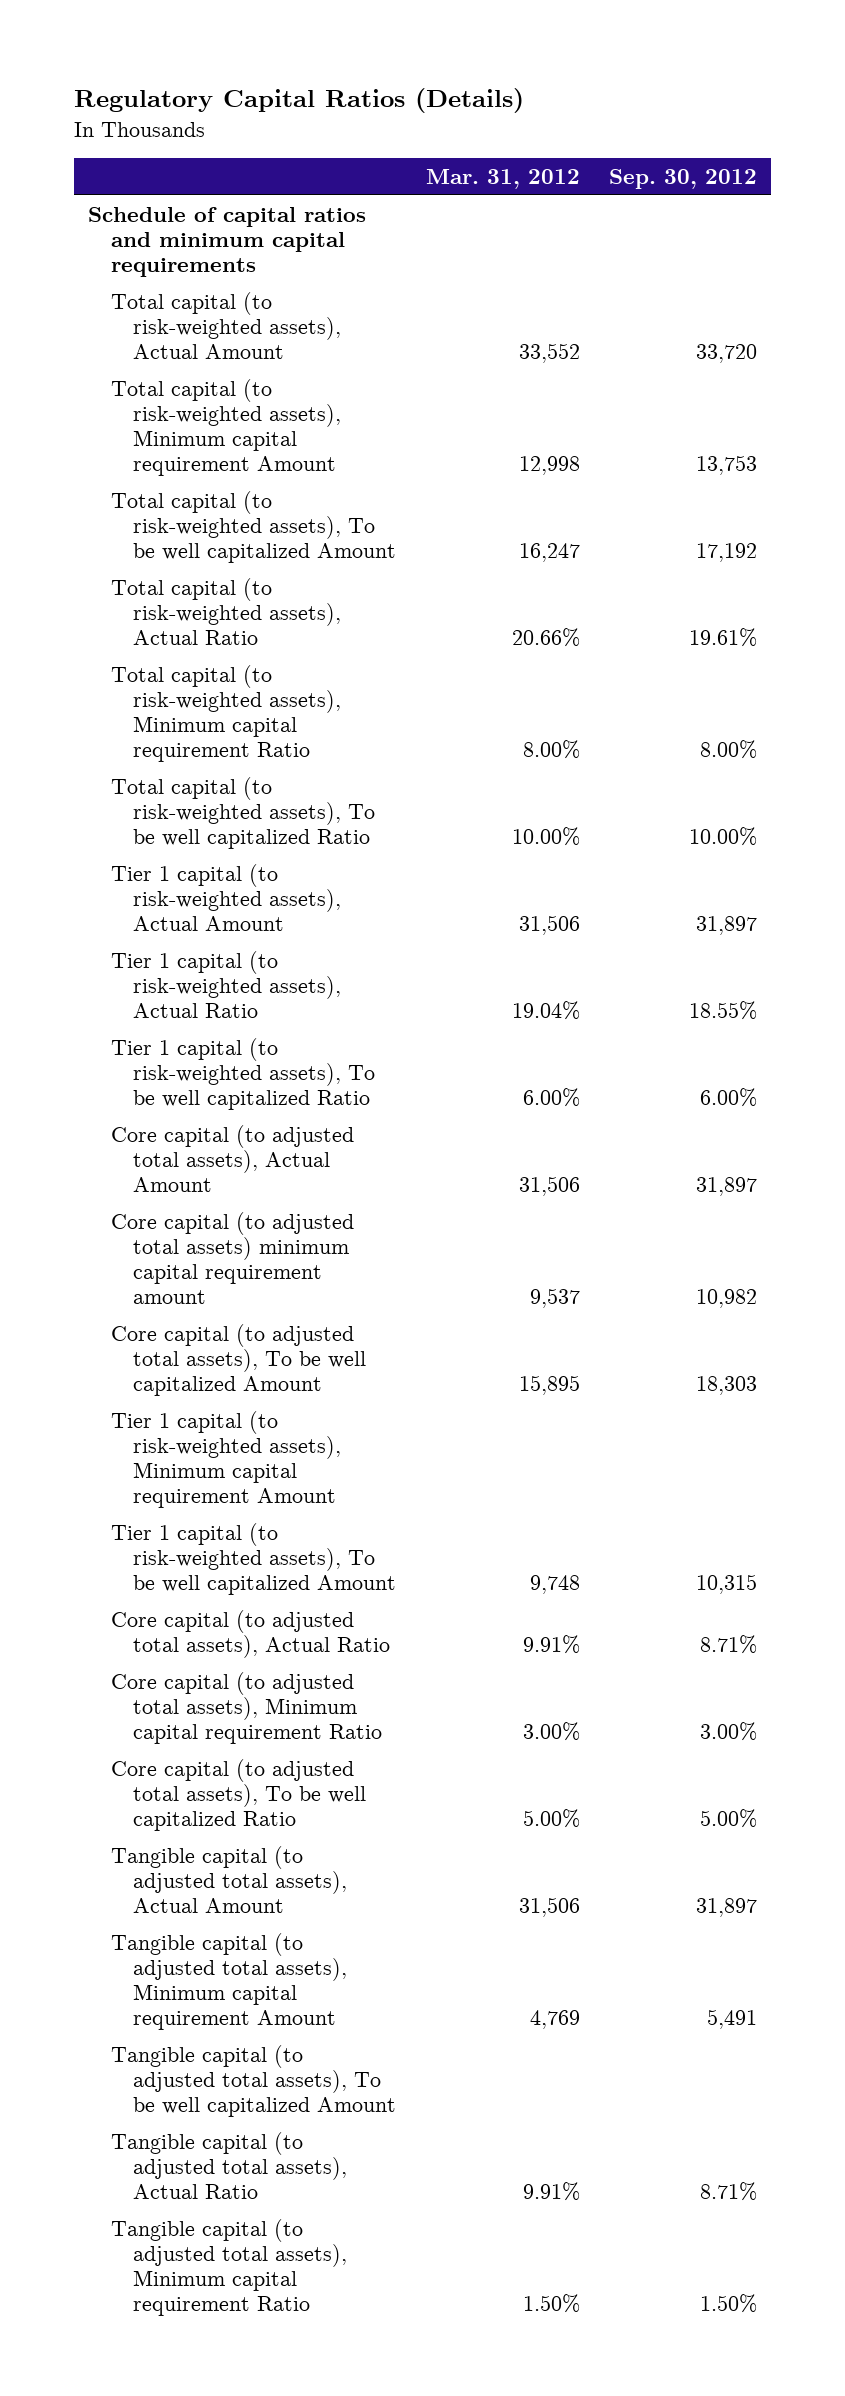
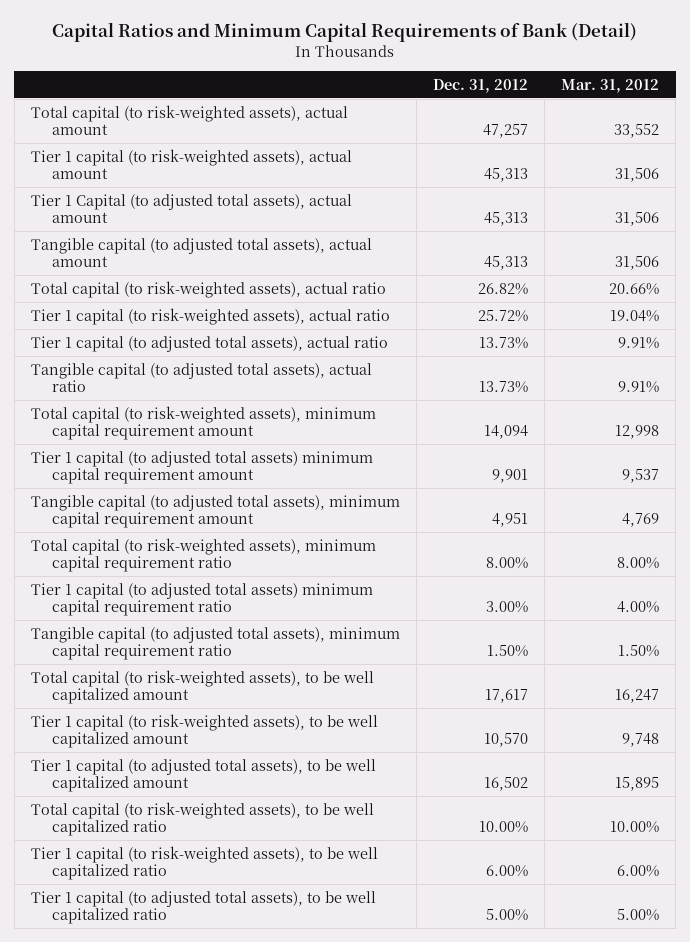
- Regulatory Capital Ratios (Details)
+ Capital Ratios and Minimum Capital Requirements of Bank (Detail)
- | Mar. 31, 2012 | Sep. 30, 2012
+ | Dec. 31, 2012 | Mar. 31, 2012
- Schedule of capital ratios and minimum capital requirements
- Total capital (to risk-weighted assets), Actual Amount | 33,552 | 33,720
- Total capital (to risk-weighted assets), Minimum capital requirement Amount | 12,998 | 13,753
- Total capital (to risk-weighted assets), To be well capitalized Amount | 16,247 | 17,192
- Total capital (to risk-weighted assets), Actual Ratio | 20.66% | 19.61%
- Total capital (to risk-weighted assets), Minimum capital requirement Ratio | 8.00% | 8.00%
- Total capital (to risk-weighted assets), To be well capitalized Ratio | 10.00% | 10.00%
- Tier 1 capital (to risk-weighted assets), Actual Amount | 31,506 | 31,897
- Tier 1 capital (to risk-weighted assets), Actual Ratio | 19.04% | 18.55%
- Tier 1 capital (to risk-weighted assets), To be well capitalized Ratio | 6.00% | 6.00%
- Core capital (to adjusted total assets), Actual Amount | 31,506 | 31,897
- Core capital (to adjusted total assets) minimum capital requirement amount | 9,537 | 10,982
- Core capital (to adjusted total assets), To be well capitalized Amount | 15,895 | 18,303
- Tier 1 capital (to risk-weighted assets), Minimum capital requirement Amount
- Tier 1 capital (to risk-weighted assets), To be well capitalized Amount | 9,748 | 10,315
- Core capital (to adjusted total assets), Actual Ratio | 9.91% | 8.71%
- Core capital (to adjusted total assets), Minimum capital requirement Ratio | 3.00% | 3.00%
- Core capital (to adjusted total assets), To be well capitalized Ratio | 5.00% | 5.00%
- Tangible capital (to adjusted total assets), Actual Amount | 31,506 | 31,897
- Tangible capital (to adjusted total assets), Minimum capital requirement Amount | 4,769 | 5,491
- Tangible capital (to adjusted total assets), To be well capitalized Amount
- Tangible capital (to adjusted total assets), Actual Ratio | 9.91% | 8.71%
- Tangible capital (to adjusted total assets), Minimum capital requirement Ratio | 1.50% | 1.50%
+ Total capital (to risk-weighted assets), actual amount | 47,257 | 33,552
+ Tier 1 capital (to risk-weighted assets), actual amount | 45,313 | 31,506
+ Tier 1 Capital (to adjusted total assets), actual amount | 45,313 | 31,506
+ Tangible capital (to adjusted total assets), actual amount | 45,313 | 31,506
+ Total capital (to risk-weighted assets), actual ratio | 26.82% | 20.66%
+ Tier 1 capital (to risk-weighted assets), actual ratio | 25.72% | 19.04%
+ Tier 1 capital (to adjusted total assets), actual ratio | 13.73% | 9.91%
+ Tangible capital (to adjusted total assets), actual ratio | 13.73% | 9.91%
+ Total capital (to risk-weighted assets), minimum capital requirement amount | 14,094 | 12,998
+ Tier 1 capital (to adjusted total assets) minimum capital requirement amount | 9,901 | 9,537
+ Tangible capital (to adjusted total assets), minimum capital requirement amount | 4,951 | 4,769
+ Total capital (to risk-weighted assets), minimum capital requirement ratio | 8.00% | 8.00%
+ Tier 1 capital (to adjusted total assets) minimum capital requirement ratio | 3.00% | 4.00%
+ Tangible capital (to adjusted total assets), minimum capital requirement ratio | 1.50% | 1.50%
+ Total capital (to risk-weighted assets), to be well capitalized amount | 17,617 | 16,247
+ Tier 1 capital (to risk-weighted assets), to be well capitalized amount | 10,570 | 9,748
+ Tier 1 capital (to adjusted total assets), to be well capitalized amount | 16,502 | 15,895
+ Total capital (to risk-weighted assets), to be well capitalized ratio | 10.00% | 10.00%
+ Tier 1 capital (to risk-weighted assets), to be well capitalized ratio | 6.00% | 6.00%
+ Tier 1 capital (to adjusted total assets), to be well capitalized ratio | 5.00% | 5.00%

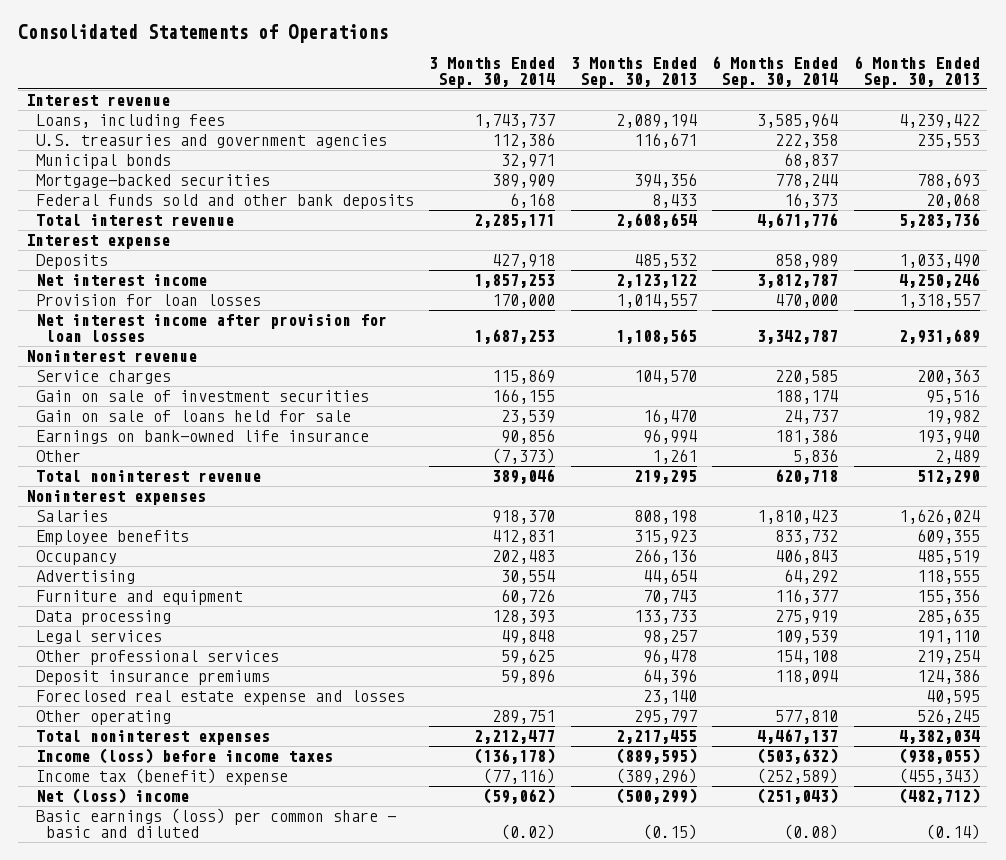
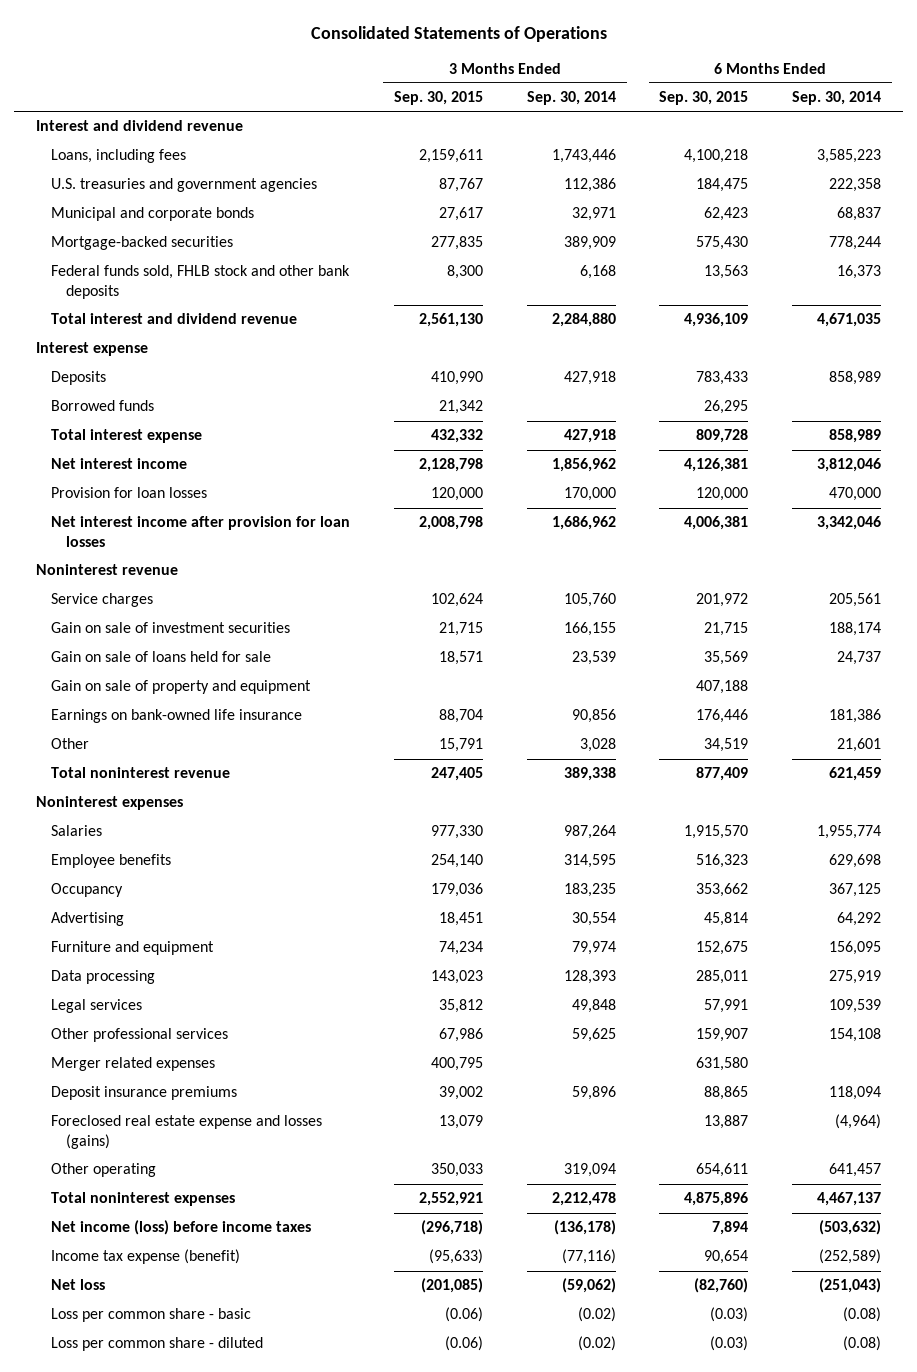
- | 3 Months Ended Sep. 30, 2014 | 3 Months Ended Sep. 30, 2013 | 6 Months Ended Sep. 30, 2014 | 6 Months Ended Sep. 30, 2013
+ | 3 Months Ended Sep. 30, 2015 | 3 Months Ended Sep. 30, 2014 | 6 Months Ended Sep. 30, 2015 | 6 Months Ended Sep. 30, 2014
- Interest revenue
- Loans, including fees | 1,743,737 | 2,089,194 | 3,585,964 | 4,239,422
+ Interest and dividend revenue
+ Loans, including fees | 2,159,611 | 1,743,446 | 4,100,218 | 3,585,223
- Municipal bonds | 32,971 | | 68,837 |
+ Municipal and corporate bonds | 27,617 | 32,971 | 62,423 | 68,837
- Federal funds sold and other bank deposits | 6,168 | 8,433 | 16,373 | 20,068
- Total interest revenue | 2,285,171 | 2,608,654 | 4,671,776 | 5,283,736
+ Federal funds sold, FHLB stock and other bank deposits | 8,300 | 6,168 | 13,563 | 16,373
+ Total interest and dividend revenue | 2,561,130 | 2,284,880 | 4,936,109 | 4,671,035
- Net interest income | 1,857,253 | 2,123,122 | 3,812,787 | 4,250,246
+ Borrowed funds | 21,342 | | 26,295 |
+ Total interest expense | 432,332 | 427,918 | 809,728 | 858,989
+ Net interest income | 2,128,798 | 1,856,962 | 4,126,381 | 3,812,046
- Net interest income after provision for loan losses | 1,687,253 | 1,108,565 | 3,342,787 | 2,931,689
+ Net interest income after provision for loan losses | 2,008,798 | 1,686,962 | 4,006,381 | 3,342,046
- Service charges | 115,869 | 104,570 | 220,585 | 200,363
+ Service charges | 102,624 | 105,760 | 201,972 | 205,561
+ Gain on sale of property and equipment | | | 407,188 |
- Other | (7,373) | 1,261 | 5,836 | 2,489
- Total noninterest revenue | 389,046 | 219,295 | 620,718 | 512,290
+ Other | 15,791 | 3,028 | 34,519 | 21,601
+ Total noninterest revenue | 247,405 | 389,338 | 877,409 | 621,459
- Salaries | 918,370 | 808,198 | 1,810,423 | 1,626,024
- Employee benefits | 412,831 | 315,923 | 833,732 | 609,355
- Occupancy | 202,483 | 266,136 | 406,843 | 485,519
+ Salaries | 977,330 | 987,264 | 1,915,570 | 1,955,774
+ Employee benefits | 254,140 | 314,595 | 516,323 | 629,698
+ Occupancy | 179,036 | 183,235 | 353,662 | 367,125
- Furniture and equipment | 60,726 | 70,743 | 116,377 | 155,356
+ Furniture and equipment | 74,234 | 79,974 | 152,675 | 156,095
+ Merger related expenses | 400,795 | | 631,580 |
- Foreclosed real estate expense and losses | | 23,140 | | 40,595
- Other operating | 289,751 | 295,797 | 577,810 | 526,245
- Total noninterest expenses | 2,212,477 | 2,217,455 | 4,467,137 | 4,382,034
- Income (loss) before income taxes | (136,178) | (889,595) | (503,632) | (938,055)
- Income tax (benefit) expense | (77,116) | (389,296) | (252,589) | (455,343)
- Net (loss) income | (59,062) | (500,299) | (251,043) | (482,712)
- Basic earnings (loss) per common share - basic and diluted | (0.02) | (0.15) | (0.08) | (0.14)
+ Foreclosed real estate expense and losses (gains) | 13,079 | | 13,887 | (4,964)
+ Other operating | 350,033 | 319,094 | 654,611 | 641,457
+ Total noninterest expenses | 2,552,921 | 2,212,478 | 4,875,896 | 4,467,137
+ Net income (loss) before income taxes | (296,718) | (136,178) | 7,894 | (503,632)
+ Income tax expense (benefit) | (95,633) | (77,116) | 90,654 | (252,589)
+ Net loss | (201,085) | (59,062) | (82,760) | (251,043)
+ Loss per common share - basic | (0.06) | (0.02) | (0.03) | (0.08)
+ Loss per common share - diluted | (0.06) | (0.02) | (0.03) | (0.08)

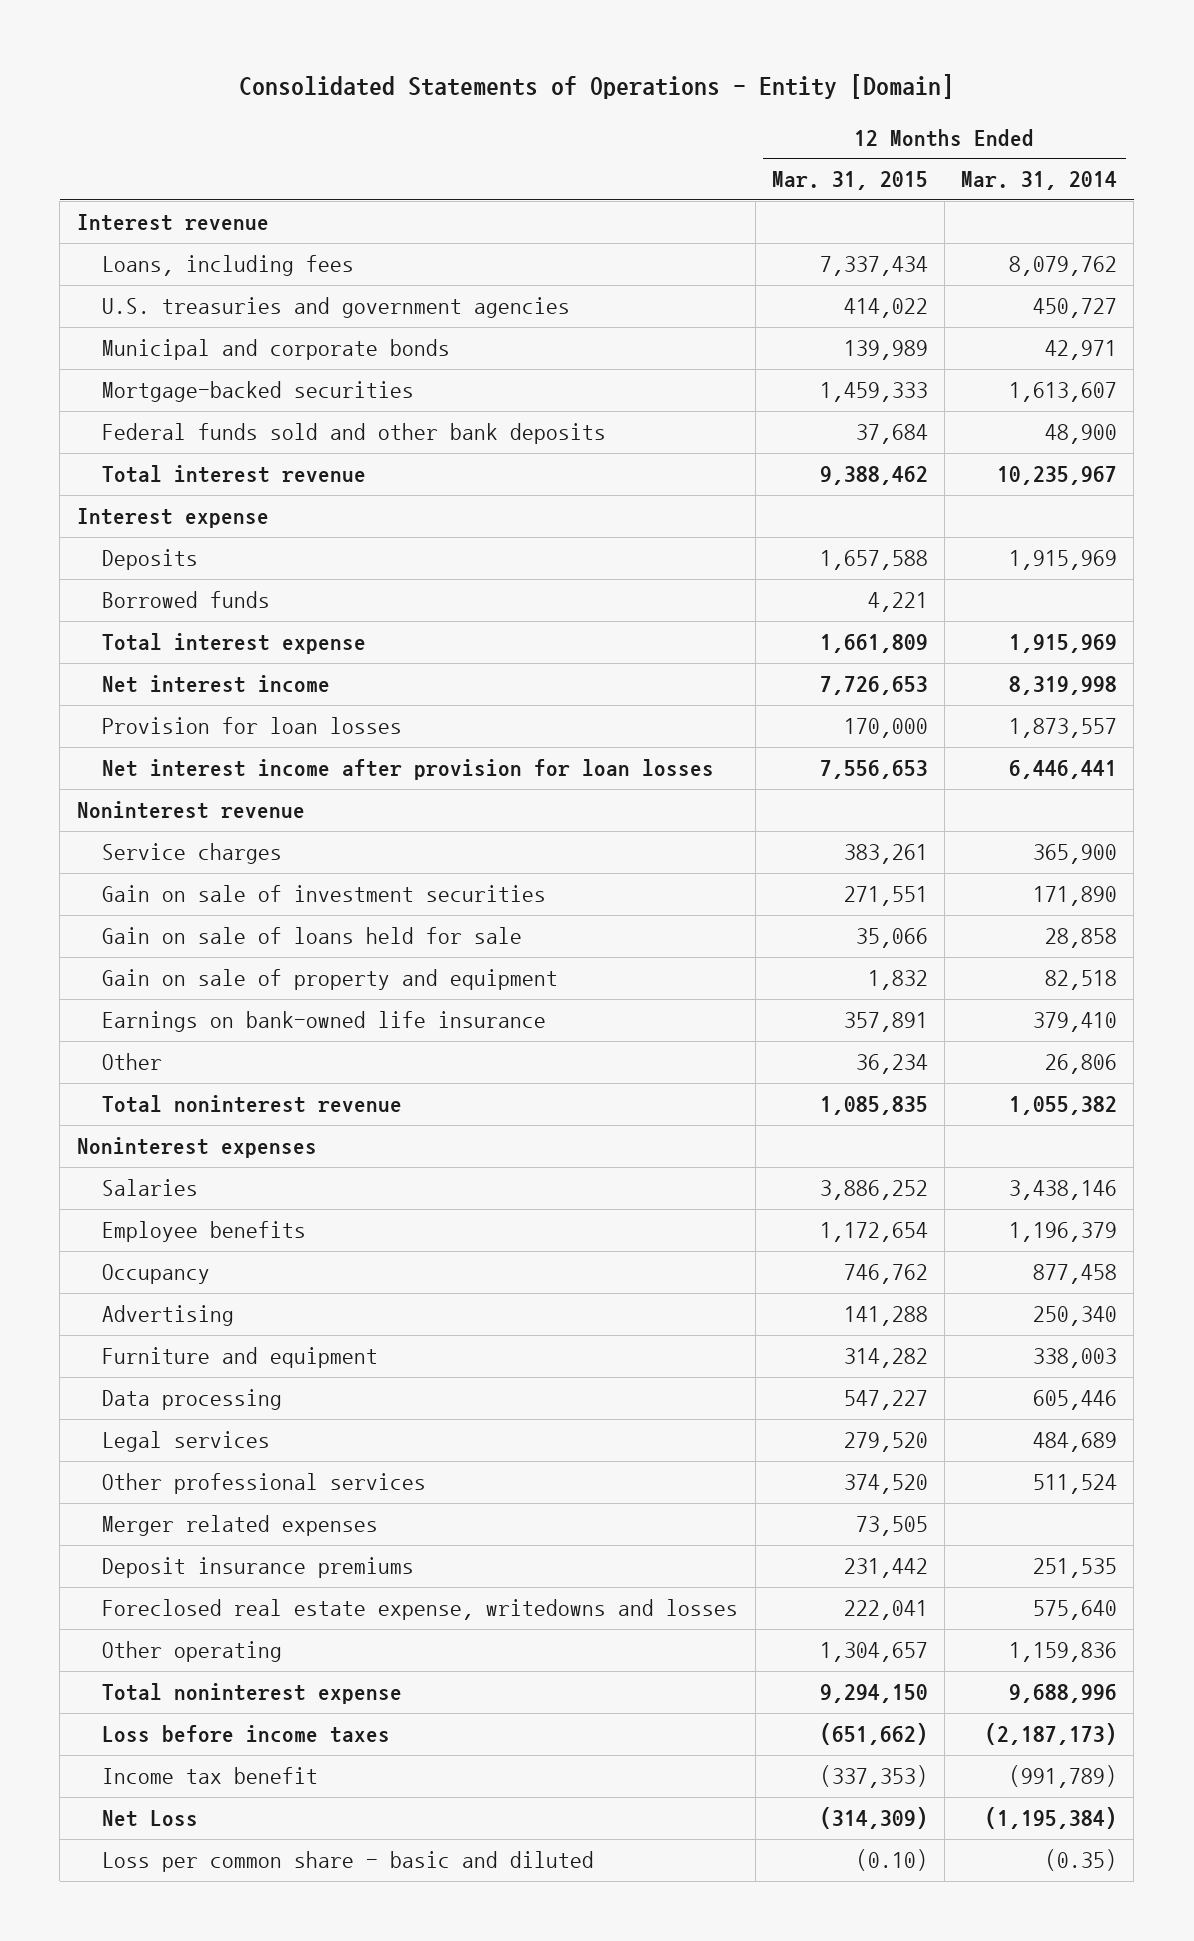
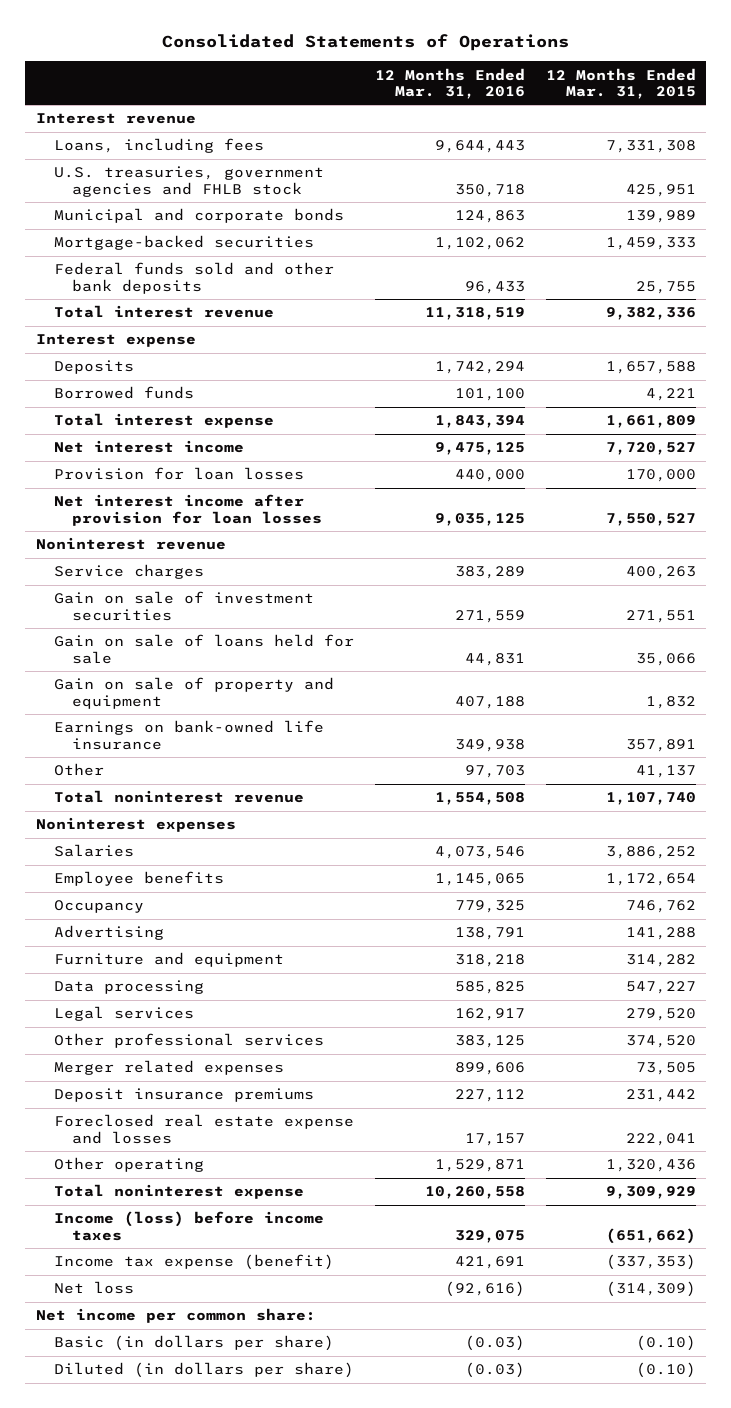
- Consolidated Statements of Operations - Entity [Domain]
+ Consolidated Statements of Operations
- | 12 Months Ended Mar. 31, 2015 | 12 Months Ended Mar. 31, 2014
+ | 12 Months Ended Mar. 31, 2016 | 12 Months Ended Mar. 31, 2015
- Loans, including fees | 7,337,434 | 8,079,762
- U.S. treasuries and government agencies | 414,022 | 450,727
+ Loans, including fees | 9,644,443 | 7,331,308
+ U.S. treasuries, government agencies and FHLB stock | 350,718 | 425,951
- Federal funds sold and other bank deposits | 37,684 | 48,900
- Total interest revenue | 9,388,462 | 10,235,967
+ Federal funds sold and other bank deposits | 96,433 | 25,755
+ Total interest revenue | 11,318,519 | 9,382,336
- Net interest income | 7,726,653 | 8,319,998
+ Net interest income | 9,475,125 | 7,720,527
- Net interest income after provision for loan losses | 7,556,653 | 6,446,441
+ Net interest income after provision for loan losses | 9,035,125 | 7,550,527
- Service charges | 383,261 | 365,900
+ Service charges | 383,289 | 400,263
- Other | 36,234 | 26,806
- Total noninterest revenue | 1,085,835 | 1,055,382
+ Other | 97,703 | 41,137
+ Total noninterest revenue | 1,554,508 | 1,107,740
- Foreclosed real estate expense, writedowns and losses | 222,041 | 575,640
- Other operating | 1,304,657 | 1,159,836
- Total noninterest expense | 9,294,150 | 9,688,996
- Loss before income taxes | (651,662) | (2,187,173)
- Income tax benefit | (337,353) | (991,789)
- Net Loss | (314,309) | (1,195,384)
- Loss per common share - basic and diluted | (0.10) | (0.35)
+ Foreclosed real estate expense and losses | 17,157 | 222,041
+ Other operating | 1,529,871 | 1,320,436
+ Total noninterest expense | 10,260,558 | 9,309,929
+ Income (loss) before income taxes | 329,075 | (651,662)
+ Income tax expense (benefit) | 421,691 | (337,353)
+ Net loss | (92,616) | (314,309)
+ Net income per common share:
+ Basic (in dollars per share) | (0.03) | (0.10)
+ Diluted (in dollars per share) | (0.03) | (0.10)

